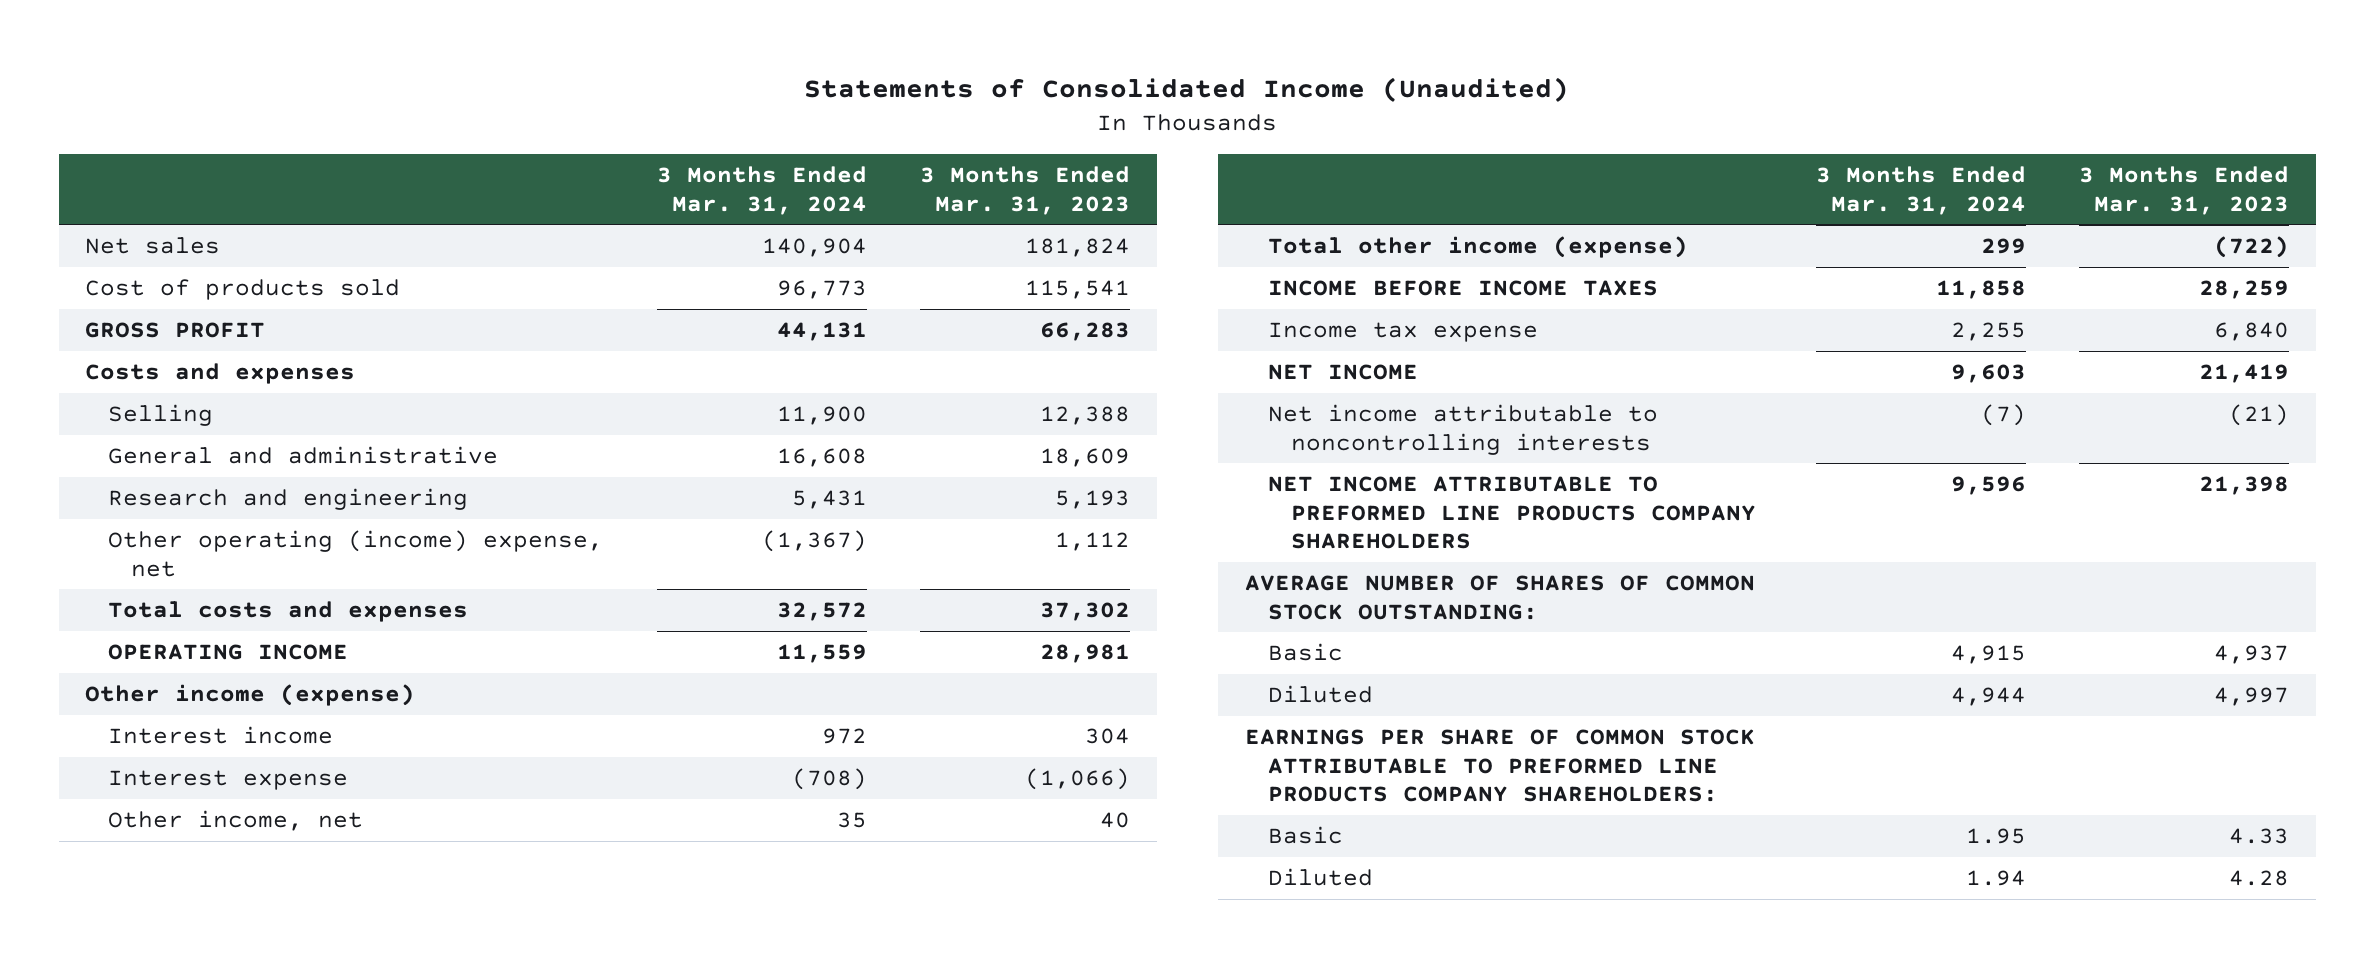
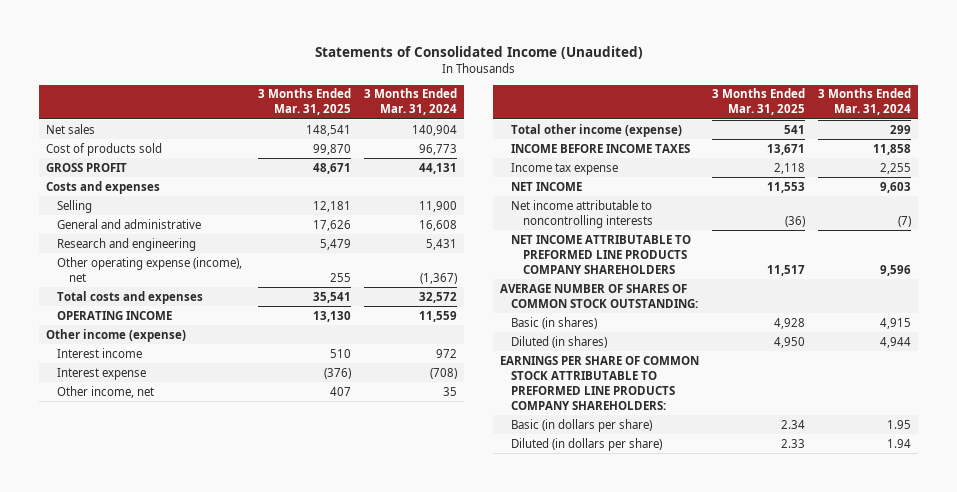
- | 3 Months Ended Mar. 31, 2024 | 3 Months Ended Mar. 31, 2023
+ | 3 Months Ended Mar. 31, 2025 | 3 Months Ended Mar. 31, 2024
- Other operating (income) expense, net | (1,367) | 1,112
+ Other operating expense (income), net | 255 | (1,367)
- Basic | 4,915 | 4,937
- Diluted | 4,944 | 4,997
+ Basic (in shares) | 4,928 | 4,915
+ Diluted (in shares) | 4,950 | 4,944
- Basic | 1.95 | 4.33
- Diluted | 1.94 | 4.28
+ Basic (in dollars per share) | 2.34 | 1.95
+ Diluted (in dollars per share) | 2.33 | 1.94

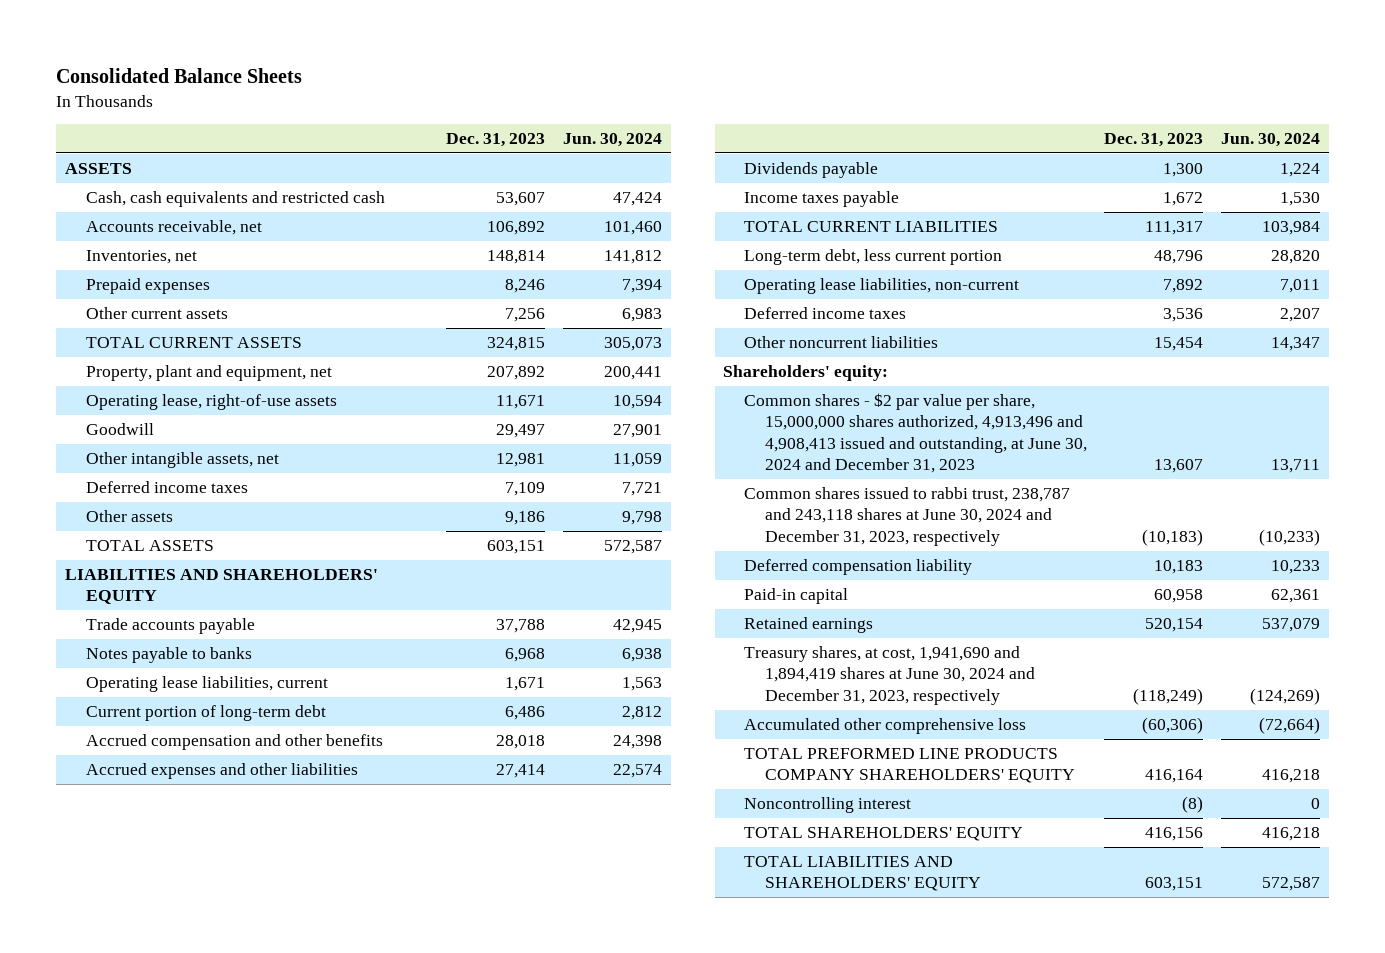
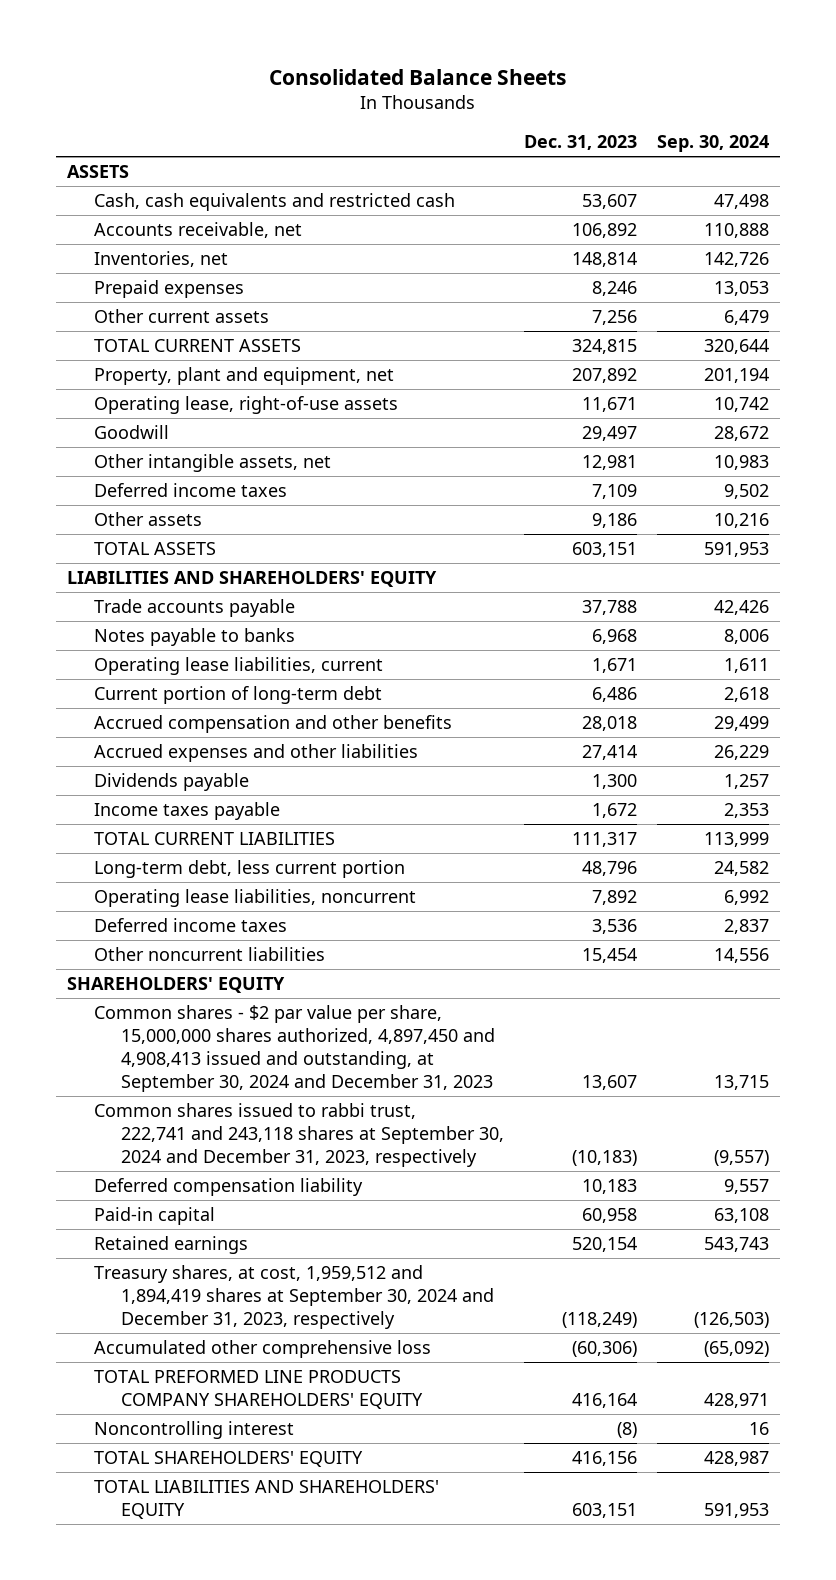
- | Dec. 31, 2023 | Jun. 30, 2024
+ | Dec. 31, 2023 | Sep. 30, 2024
- Operating lease liabilities, non-current | 7,892 | 7,011
+ Operating lease liabilities, noncurrent | 7,892 | 6,992
- Shareholders' equity:
- Common shares - $2 par value per share, 15,000,000 shares authorized, 4,913,496 and 4,908,413 issued and outstanding, at June 30, 2024 and December 31, 2023 | 13,607 | 13,711
- Common shares issued to rabbi trust, 238,787 and 243,118 shares at June 30, 2024 and December 31, 2023, respectively | (10,183) | (10,233)
+ SHAREHOLDERS' EQUITY
+ Common shares - $2 par value per share, 15,000,000 shares authorized, 4,897,450 and 4,908,413 issued and outstanding, at September 30, 2024 and December 31, 2023 | 13,607 | 13,715
+ Common shares issued to rabbi trust, 222,741 and 243,118 shares at September 30, 2024 and December 31, 2023, respectively | (10,183) | (9,557)
- Treasury shares, at cost, 1,941,690 and 1,894,419 shares at June 30, 2024 and December 31, 2023, respectively | (118,249) | (124,269)
+ Treasury shares, at cost, 1,959,512 and 1,894,419 shares at September 30, 2024 and December 31, 2023, respectively | (118,249) | (126,503)

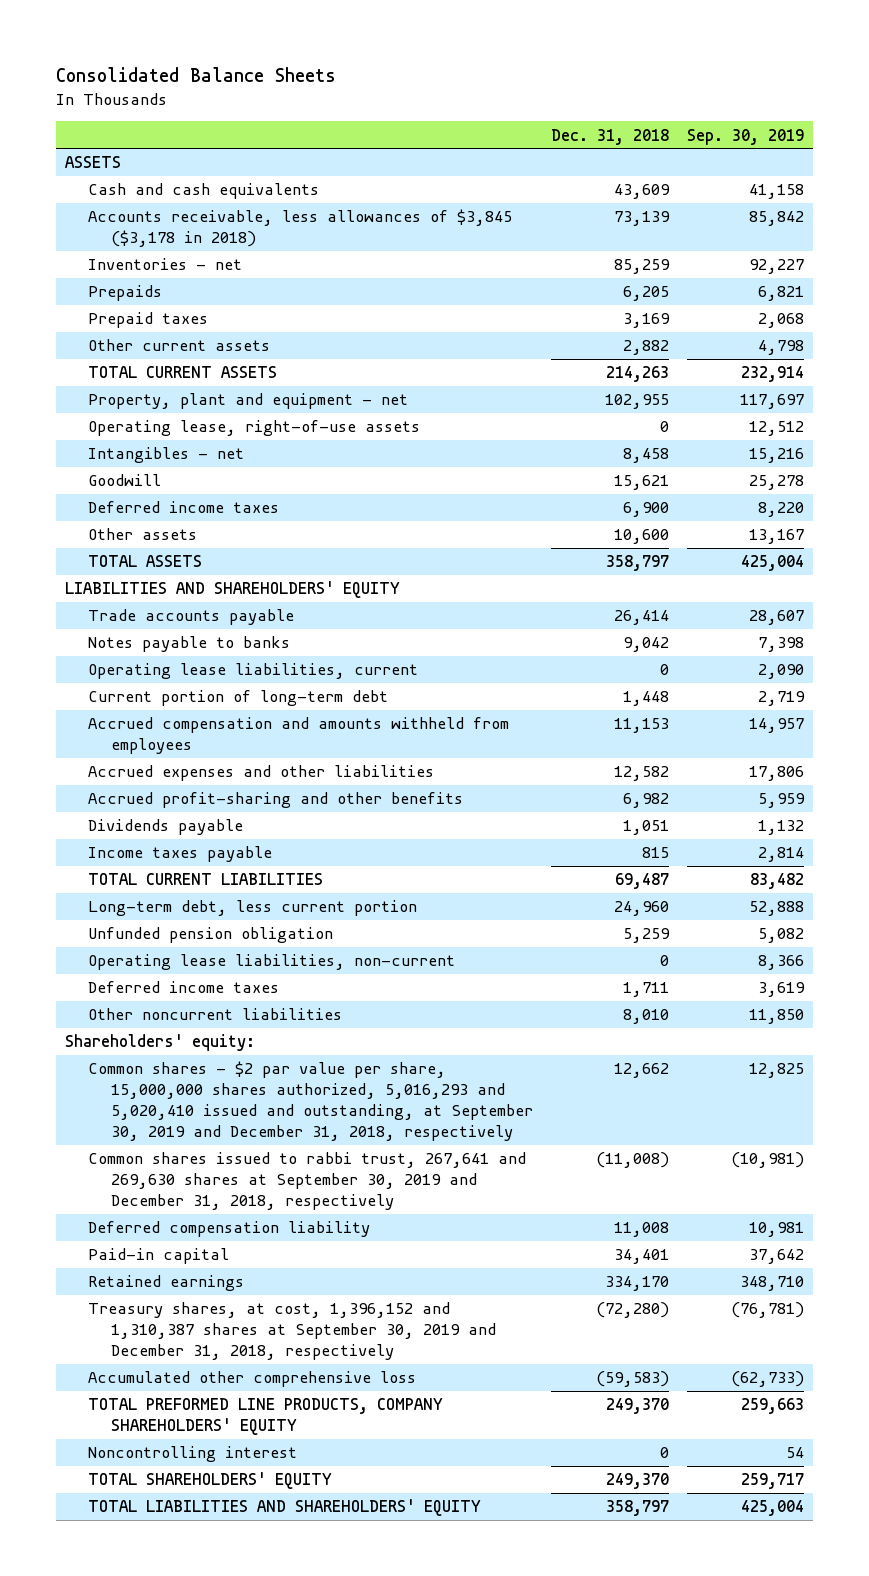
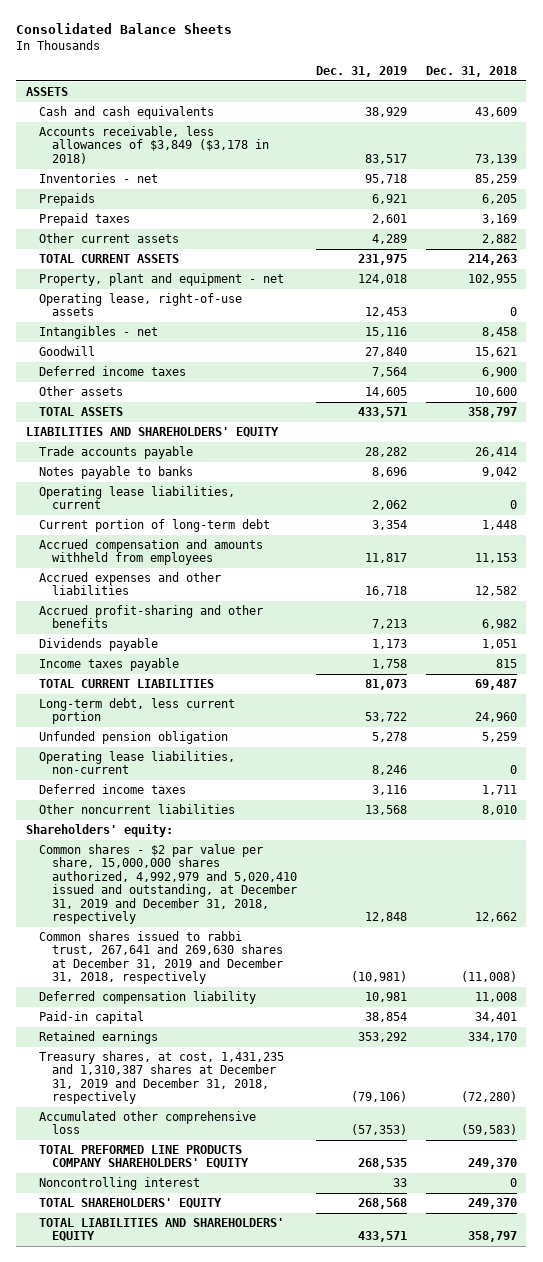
- | Dec. 31, 2018 | Sep. 30, 2019
+ | Dec. 31, 2019 | Dec. 31, 2018
- Accounts receivable, less allowances of $3,845 ($3,178 in 2018) | 73,139 | 85,842
+ Accounts receivable, less allowances of $3,849 ($3,178 in 2018) | 83,517 | 73,139
- Common shares - $2 par value per share, 15,000,000 shares authorized, 5,016,293 and 5,020,410 issued and outstanding, at September 30, 2019 and December 31, 2018, respectively | 12,662 | 12,825
- Common shares issued to rabbi trust, 267,641 and 269,630 shares at September 30, 2019 and December 31, 2018, respectively | (11,008) | (10,981)
+ Common shares - $2 par value per share, 15,000,000 shares authorized, 4,992,979 and 5,020,410 issued and outstanding, at December 31, 2019 and December 31, 2018, respectively | 12,848 | 12,662
+ Common shares issued to rabbi trust, 267,641 and 269,630 shares at December 31, 2019 and December 31, 2018, respectively | (10,981) | (11,008)
- Treasury shares, at cost, 1,396,152 and 1,310,387 shares at September 30, 2019 and December 31, 2018, respectively | (72,280) | (76,781)
+ Treasury shares, at cost, 1,431,235 and 1,310,387 shares at December 31, 2019 and December 31, 2018, respectively | (79,106) | (72,280)
- TOTAL PREFORMED LINE PRODUCTS, COMPANY SHAREHOLDERS' EQUITY | 249,370 | 259,663
+ TOTAL PREFORMED LINE PRODUCTS COMPANY SHAREHOLDERS' EQUITY | 268,535 | 249,370

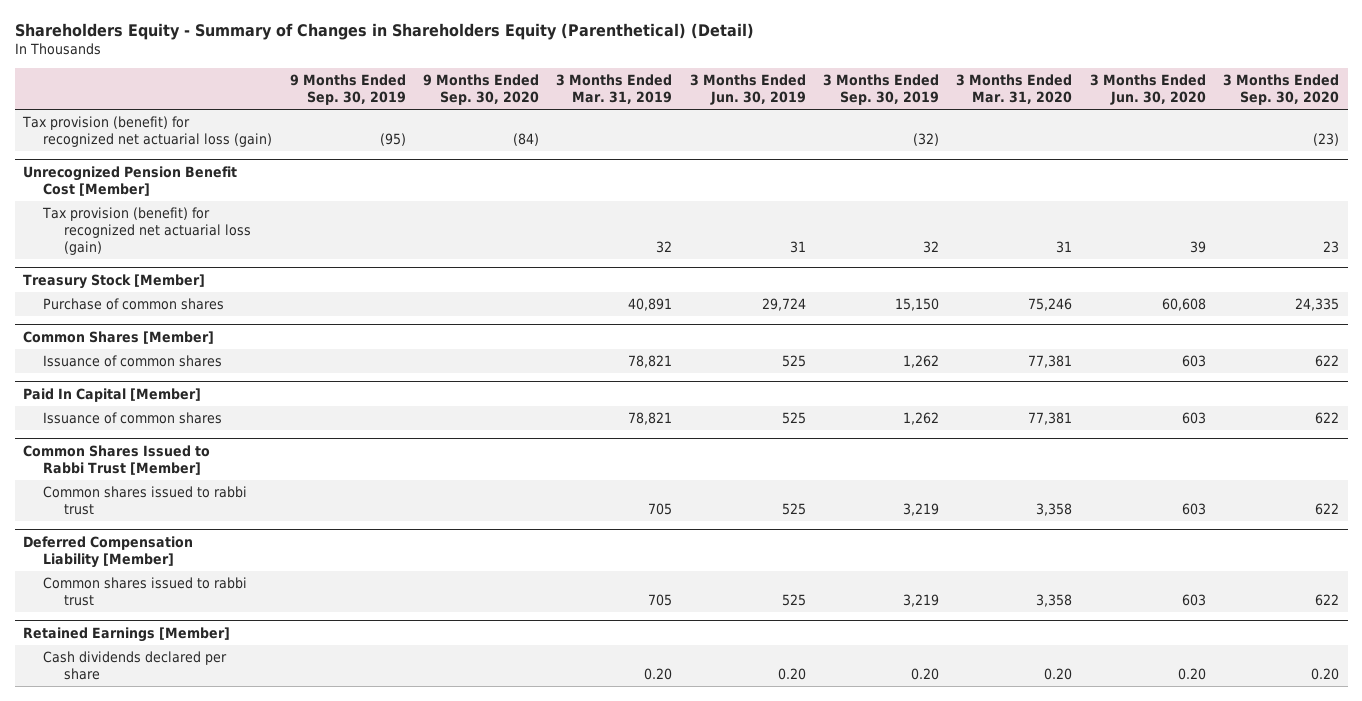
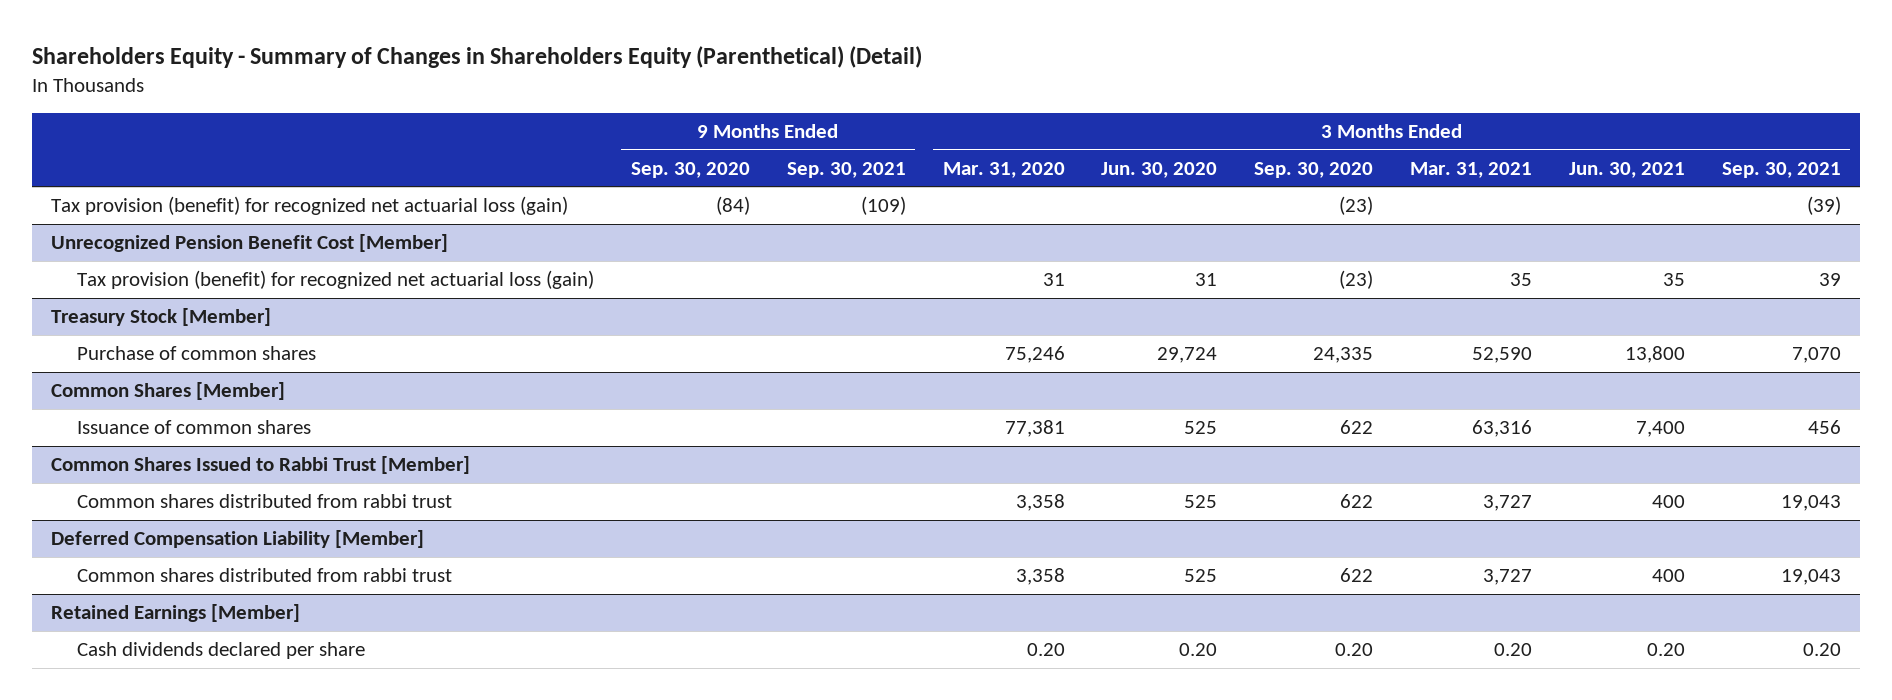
- | 9 Months Ended Sep. 30, 2019 | 9 Months Ended Sep. 30, 2020 | 3 Months Ended Mar. 31, 2019 | 3 Months Ended Jun. 30, 2019 | 3 Months Ended Sep. 30, 2019 | 3 Months Ended Mar. 31, 2020 | 3 Months Ended Jun. 30, 2020 | 3 Months Ended Sep. 30, 2020
+ | 9 Months Ended Sep. 30, 2020 | 9 Months Ended Sep. 30, 2021 | 3 Months Ended Mar. 31, 2020 | 3 Months Ended Jun. 30, 2020 | 3 Months Ended Sep. 30, 2020 | 3 Months Ended Mar. 31, 2021 | 3 Months Ended Jun. 30, 2021 | 3 Months Ended Sep. 30, 2021
@ Unrecognized Pension Benefit Cost [Member]
- Tax provision (benefit) for recognized net actuarial loss (gain) | | | 32 | 31 | 32 | 31 | 39 | 23
+ Tax provision (benefit) for recognized net actuarial loss (gain) | | | 31 | 31 | (23) | 35 | 35 | 39
@ Treasury Stock [Member]
- Purchase of common shares | | | 40,891 | 29,724 | 15,150 | 75,246 | 60,608 | 24,335
+ Purchase of common shares | | | 75,246 | 29,724 | 24,335 | 52,590 | 13,800 | 7,070
@ Common Shares [Member]
- Issuance of common shares | | | 78,821 | 525 | 1,262 | 77,381 | 603 | 622
- Paid In Capital [Member]
- Issuance of common shares | | | 78,821 | 525 | 1,262 | 77,381 | 603 | 622
@ Common Shares [Member]
+ Issuance of common shares | | | 77,381 | 525 | 622 | 63,316 | 7,400 | 456
@ Common Shares Issued to Rabbi Trust [Member]
- Common shares issued to rabbi trust | | | 705 | 525 | 3,219 | 3,358 | 603 | 622
+ Common shares distributed from rabbi trust | | | 3,358 | 525 | 622 | 3,727 | 400 | 19,043
@ Deferred Compensation Liability [Member]
- Common shares issued to rabbi trust | | | 705 | 525 | 3,219 | 3,358 | 603 | 622
+ Common shares distributed from rabbi trust | | | 3,358 | 525 | 622 | 3,727 | 400 | 19,043

